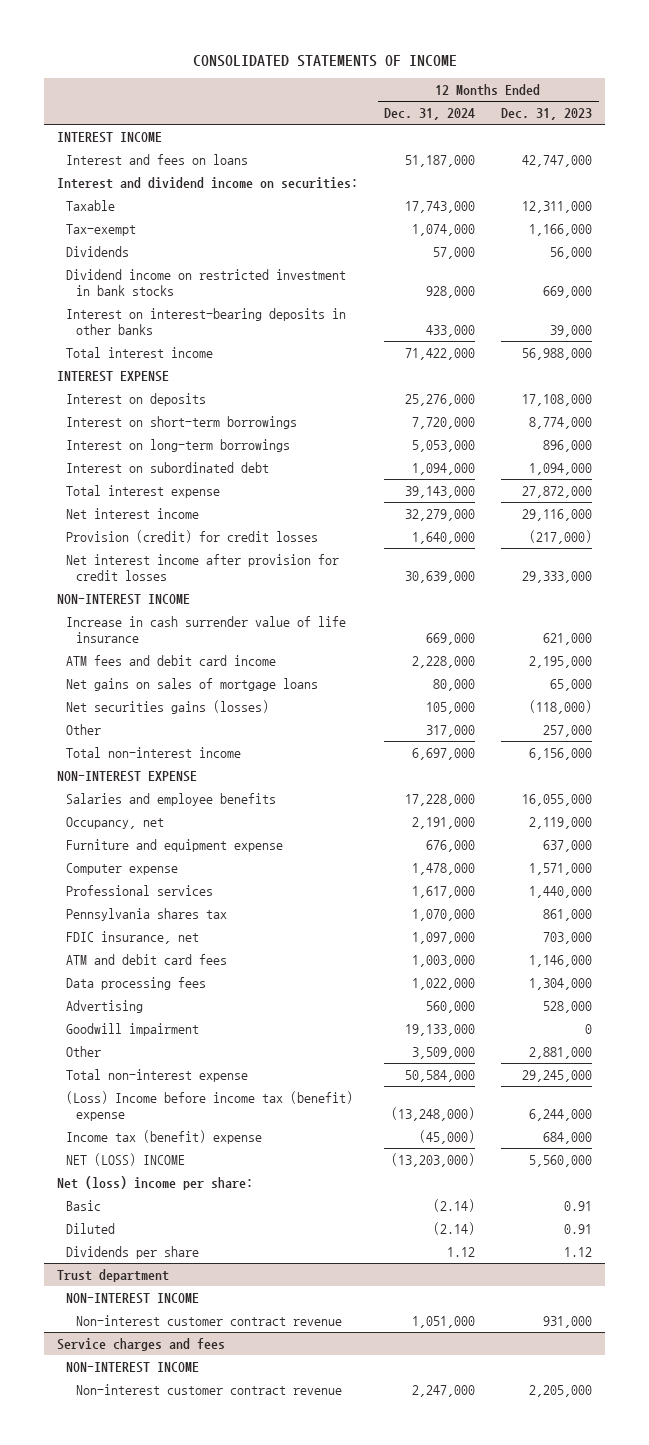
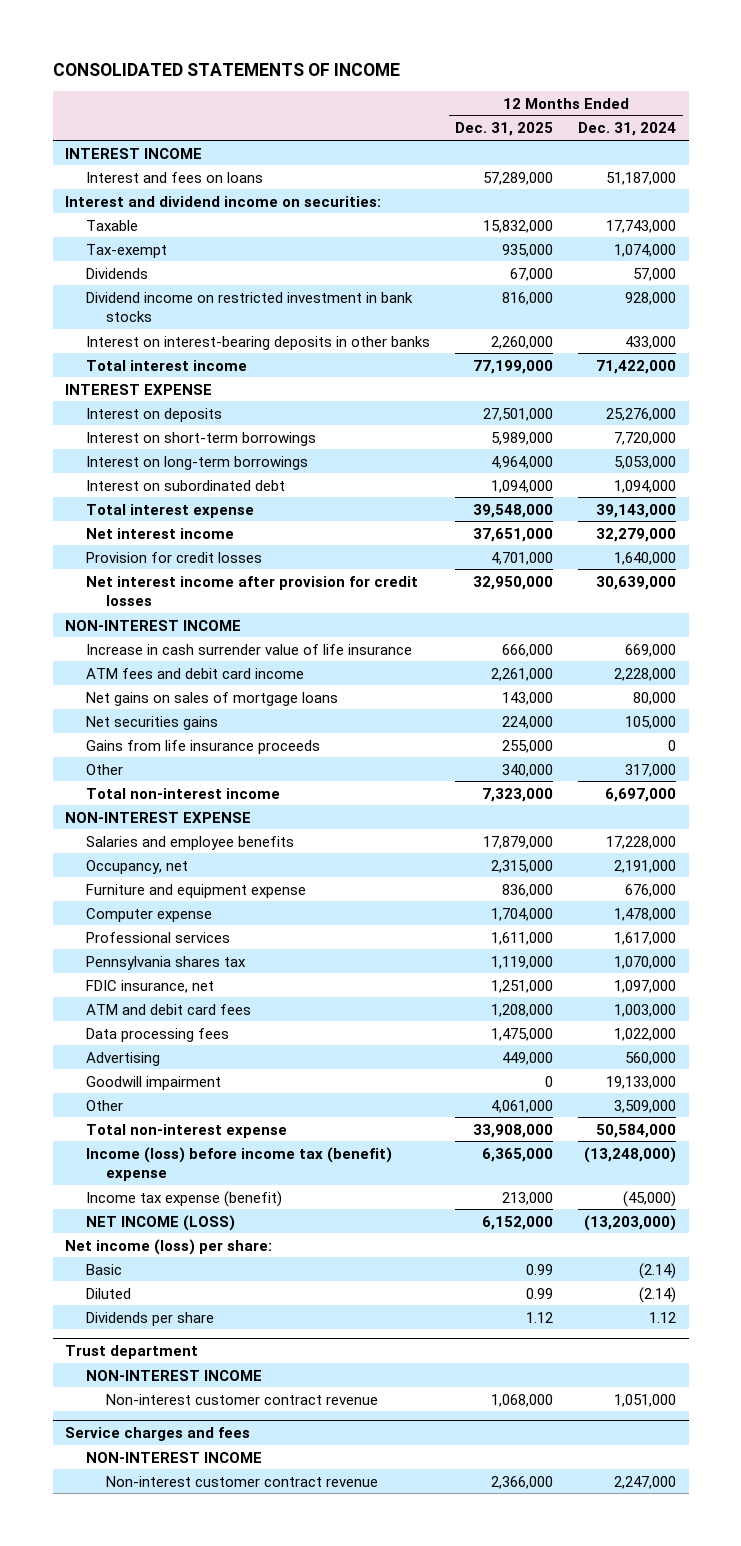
- | 12 Months Ended Dec. 31, 2024 | 12 Months Ended Dec. 31, 2023
+ | 12 Months Ended Dec. 31, 2025 | 12 Months Ended Dec. 31, 2024
- Provision (credit) for credit losses | 1,640,000 | (217,000)
+ Provision for credit losses | 4,701,000 | 1,640,000
- Net securities gains (losses) | 105,000 | (118,000)
+ Net securities gains | 224,000 | 105,000
+ Gains from life insurance proceeds | 255,000 | 0
- (Loss) Income before income tax (benefit) expense | (13,248,000) | 6,244,000
- Income tax (benefit) expense | (45,000) | 684,000
- NET (LOSS) INCOME | (13,203,000) | 5,560,000
- Net (loss) income per share:
+ Income (loss) before income tax (benefit) expense | 6,365,000 | (13,248,000)
+ Income tax expense (benefit) | 213,000 | (45,000)
+ NET INCOME (LOSS) | 6,152,000 | (13,203,000)
+ Net income (loss) per share:

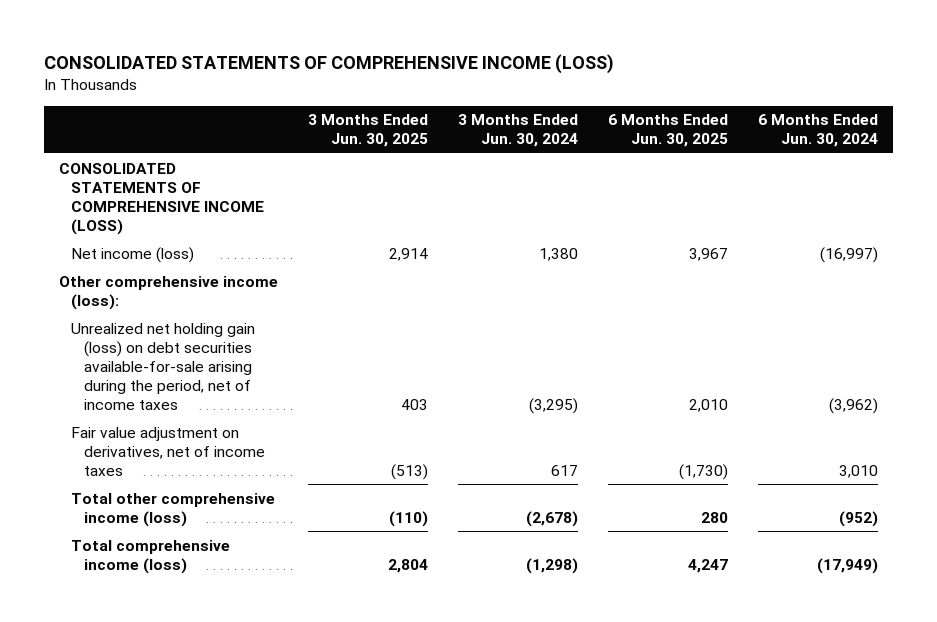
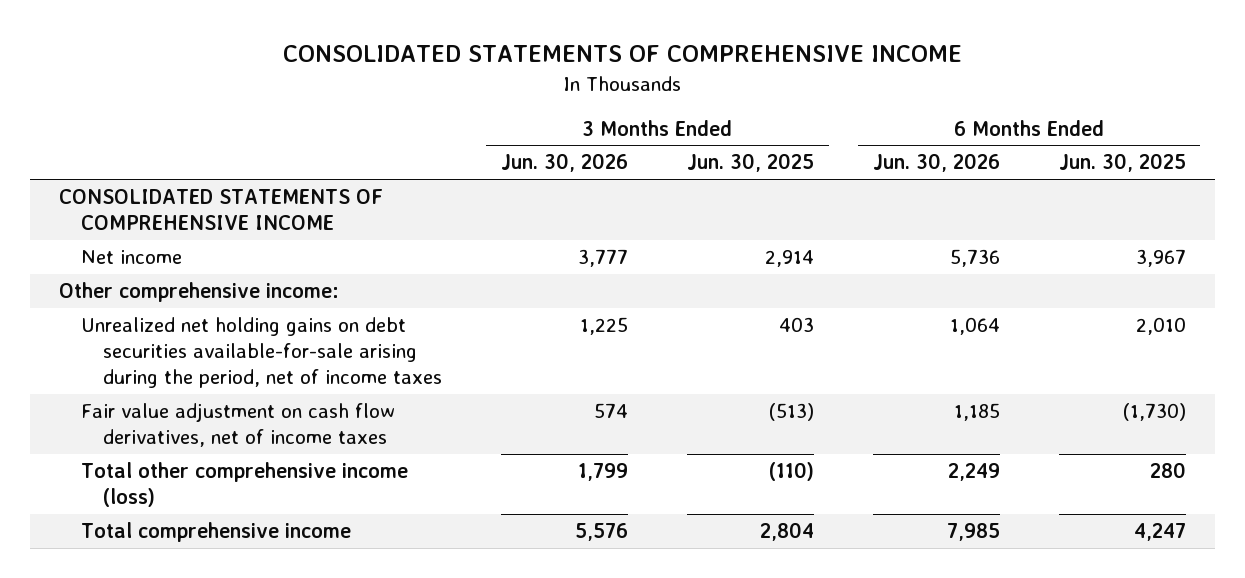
- CONSOLIDATED STATEMENTS OF COMPREHENSIVE INCOME (LOSS)
+ CONSOLIDATED STATEMENTS OF COMPREHENSIVE INCOME
- | 3 Months Ended Jun. 30, 2025 | 3 Months Ended Jun. 30, 2024 | 6 Months Ended Jun. 30, 2025 | 6 Months Ended Jun. 30, 2024
+ | 3 Months Ended Jun. 30, 2026 | 3 Months Ended Jun. 30, 2025 | 6 Months Ended Jun. 30, 2026 | 6 Months Ended Jun. 30, 2025
- CONSOLIDATED STATEMENTS OF COMPREHENSIVE INCOME (LOSS)
- Net income (loss) | 2,914 | 1,380 | 3,967 | (16,997)
- Other comprehensive income (loss):
- Unrealized net holding gain (loss) on debt securities available-for-sale arising during the period, net of income taxes | 403 | (3,295) | 2,010 | (3,962)
- Fair value adjustment on derivatives, net of income taxes | (513) | 617 | (1,730) | 3,010
+ CONSOLIDATED STATEMENTS OF COMPREHENSIVE INCOME
+ Net income | 3,777 | 2,914 | 5,736 | 3,967
+ Other comprehensive income:
+ Unrealized net holding gains on debt securities available-for-sale arising during the period, net of income taxes | 1,225 | 403 | 1,064 | 2,010
+ Fair value adjustment on cash flow derivatives, net of income taxes | 574 | (513) | 1,185 | (1,730)
- Total comprehensive income (loss) | 2,804 | (1,298) | 4,247 | (17,949)
+ Total comprehensive income | 5,576 | 2,804 | 7,985 | 4,247

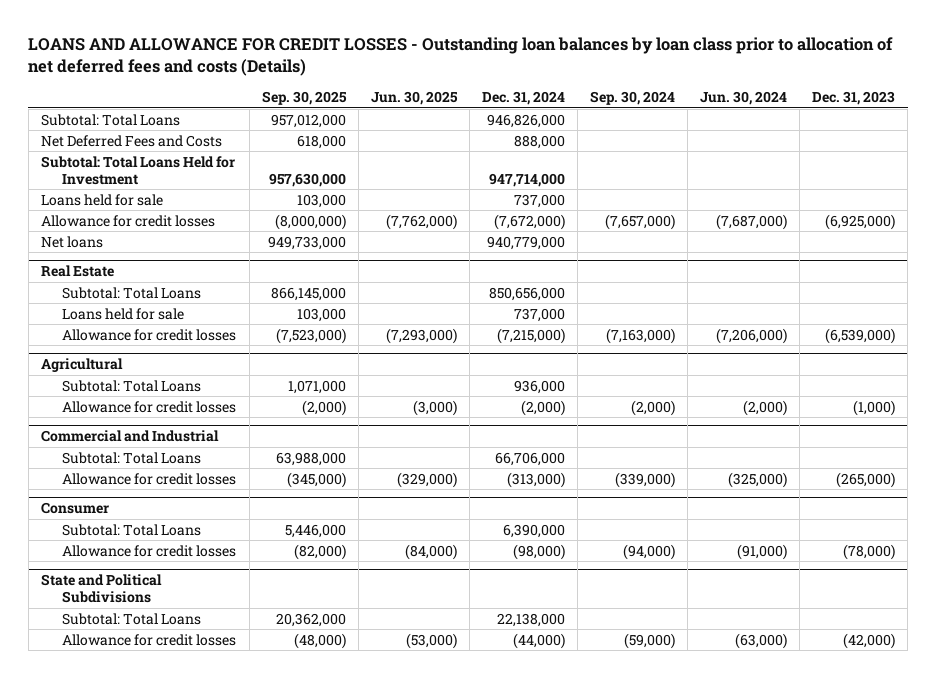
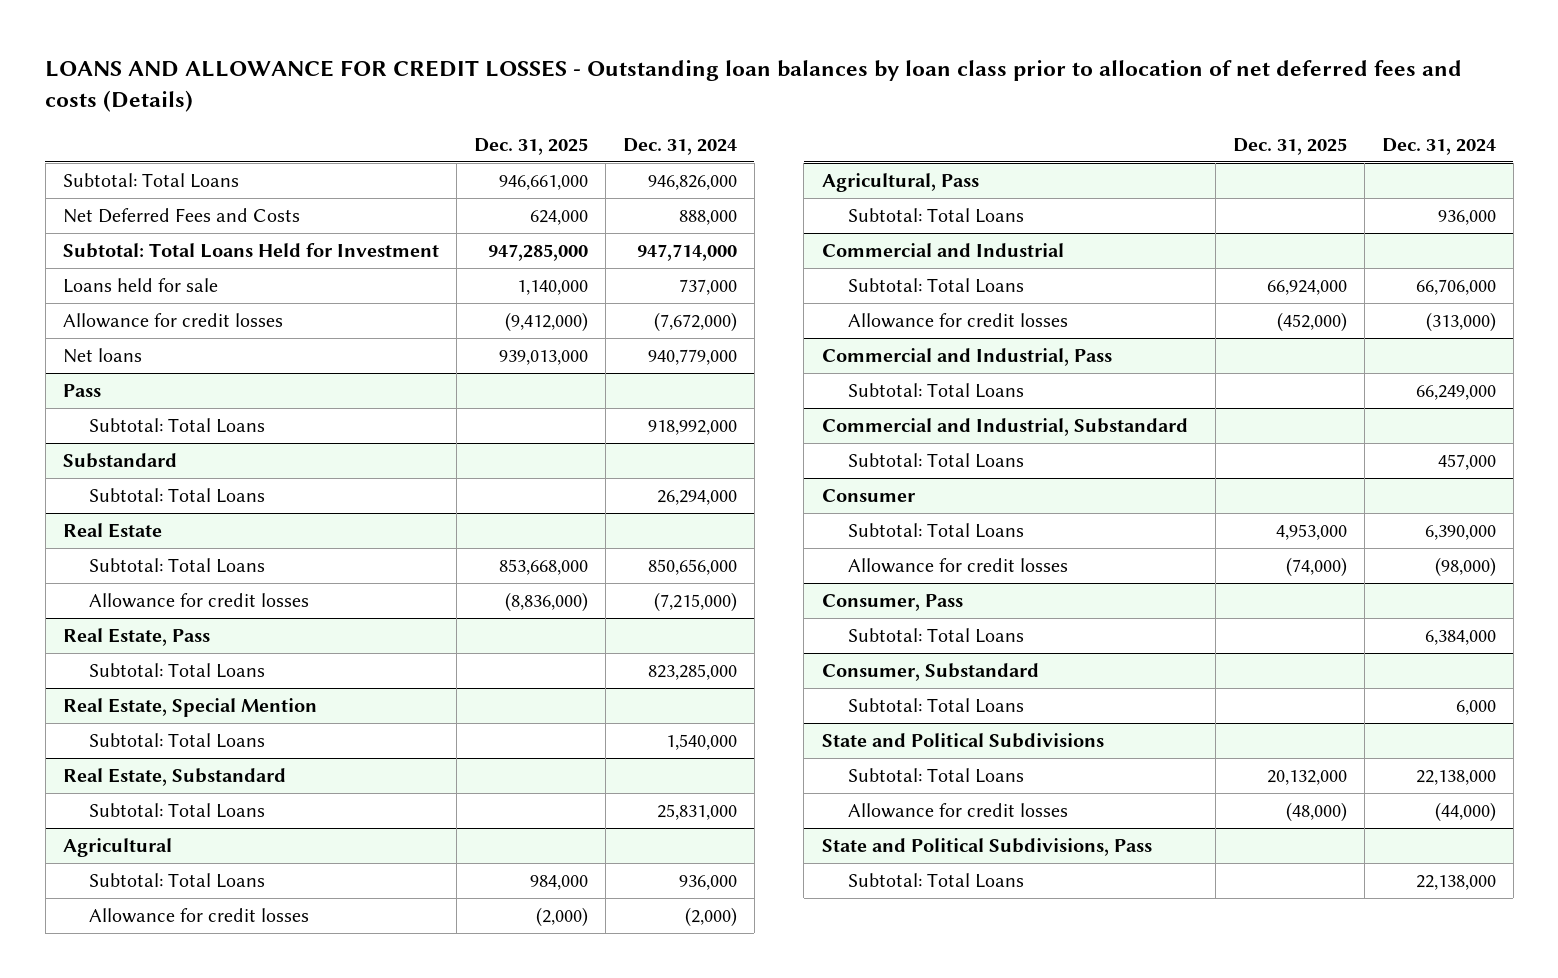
- | Sep. 30, 2025 | Jun. 30, 2025 | Dec. 31, 2024 | Sep. 30, 2024 | Jun. 30, 2024 | Dec. 31, 2023
+ | Dec. 31, 2025 | Dec. 31, 2024
+ Pass
+ Subtotal: Total Loans | | 918,992,000
+ Substandard
+ Subtotal: Total Loans | | 26,294,000
@ Real Estate
- Loans held for sale | 103,000 | | 737,000 | | |
+ Real Estate, Pass
+ Subtotal: Total Loans | | 823,285,000
+ Real Estate, Special Mention
+ Subtotal: Total Loans | | 1,540,000
+ Real Estate, Substandard
+ Subtotal: Total Loans | | 25,831,000
+ Agricultural, Pass
+ Subtotal: Total Loans | | 936,000
+ Commercial and Industrial, Pass
+ Subtotal: Total Loans | | 66,249,000
+ Commercial and Industrial, Substandard
+ Subtotal: Total Loans | | 457,000
+ Consumer, Pass
+ Subtotal: Total Loans | | 6,384,000
+ Consumer, Substandard
+ Subtotal: Total Loans | | 6,000
+ State and Political Subdivisions, Pass
+ Subtotal: Total Loans | | 22,138,000

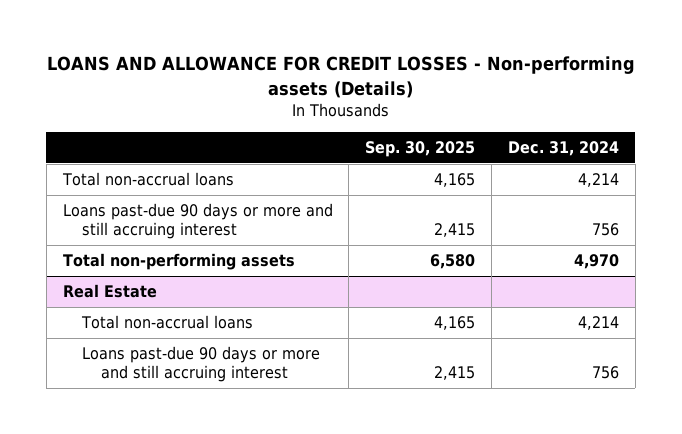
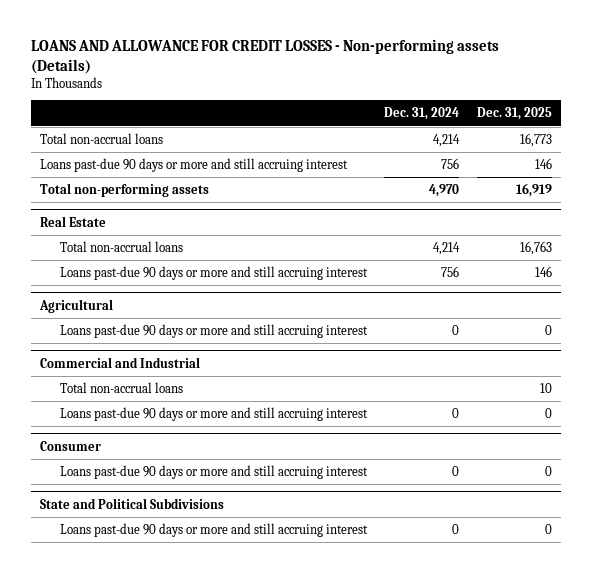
- | Sep. 30, 2025 | Dec. 31, 2024
+ | Dec. 31, 2024 | Dec. 31, 2025
+ Agricultural
+ Loans past-due 90 days or more and still accruing interest | 0 | 0
+ Commercial and Industrial
+ Total non-accrual loans | | 10
+ Loans past-due 90 days or more and still accruing interest | 0 | 0
+ Consumer
+ Loans past-due 90 days or more and still accruing interest | 0 | 0
+ State and Political Subdivisions
+ Loans past-due 90 days or more and still accruing interest | 0 | 0

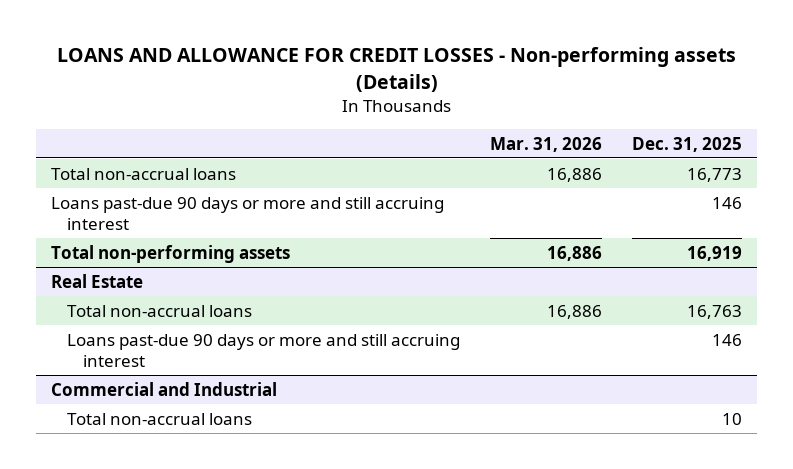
- | Dec. 31, 2024 | Dec. 31, 2025
+ | Mar. 31, 2026 | Dec. 31, 2025
- Agricultural
- Loans past-due 90 days or more and still accruing interest | 0 | 0
@ Commercial and Industrial
- Loans past-due 90 days or more and still accruing interest | 0 | 0
- Consumer
- Loans past-due 90 days or more and still accruing interest | 0 | 0
- State and Political Subdivisions
- Loans past-due 90 days or more and still accruing interest | 0 | 0

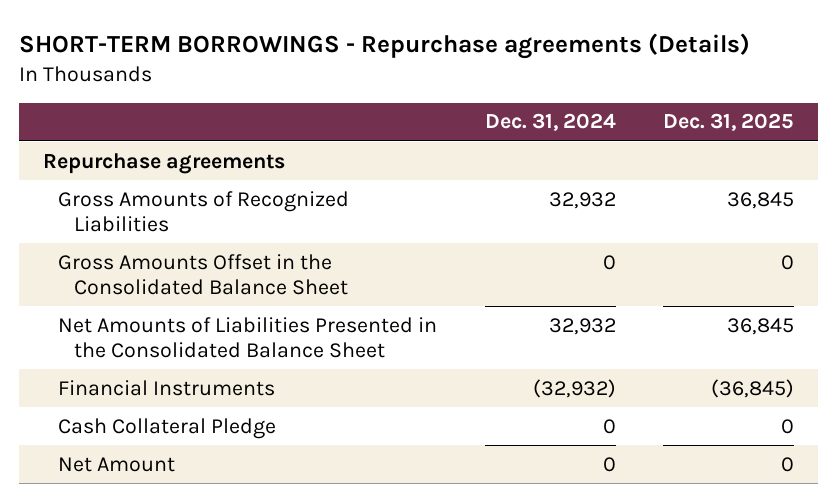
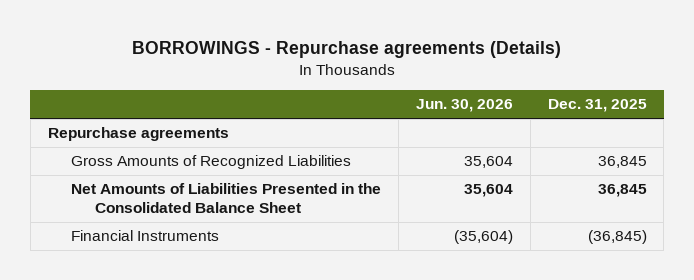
- SHORT-TERM BORROWINGS - Repurchase agreements (Details)
+ BORROWINGS - Repurchase agreements (Details)
- | Dec. 31, 2024 | Dec. 31, 2025
+ | Jun. 30, 2026 | Dec. 31, 2025
- Gross Amounts Offset in the Consolidated Balance Sheet | 0 | 0
- Cash Collateral Pledge | 0 | 0
- Net Amount | 0 | 0

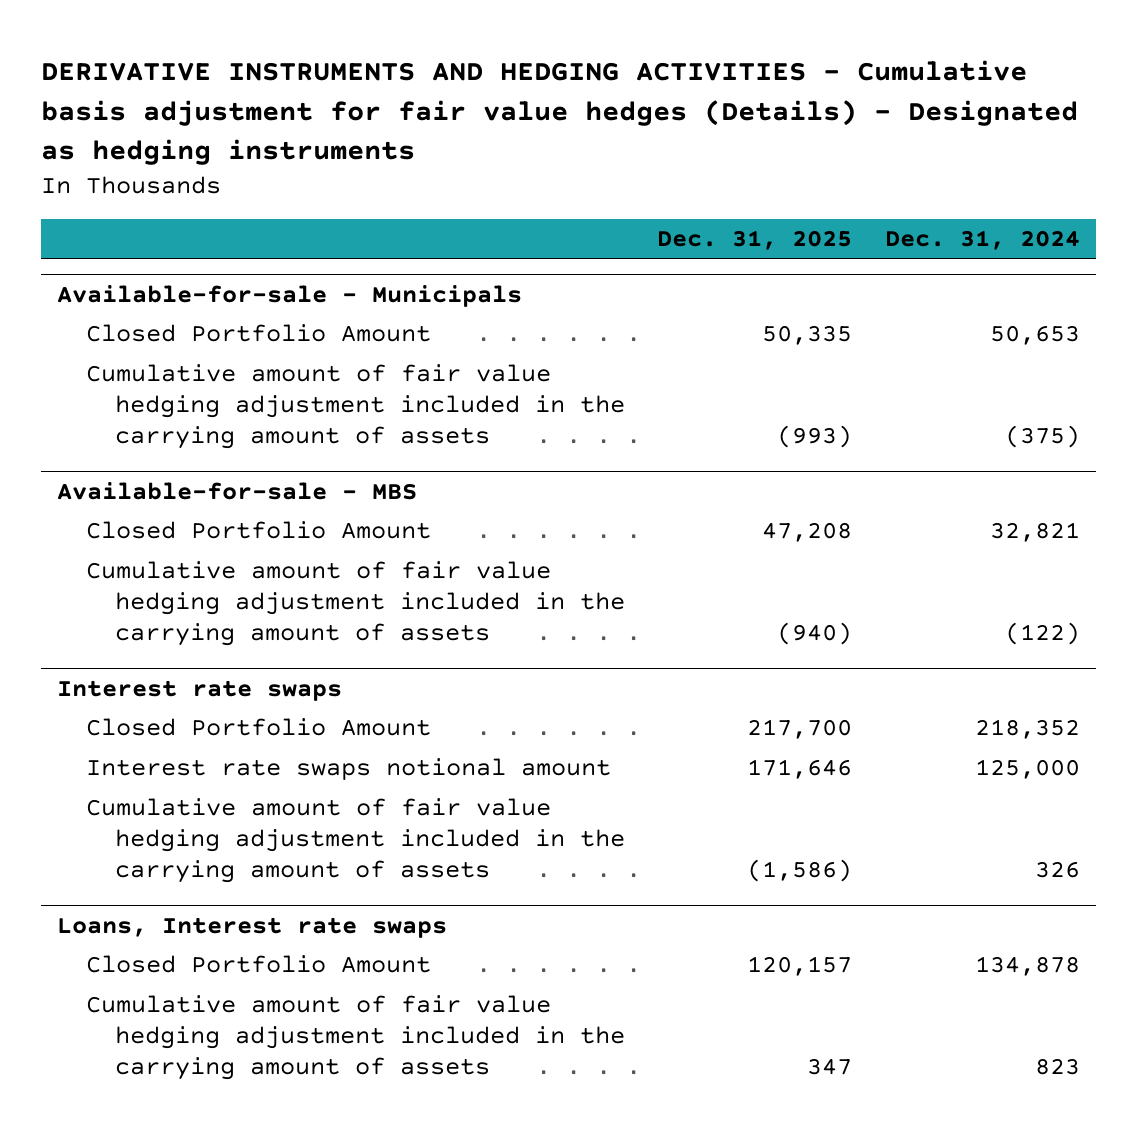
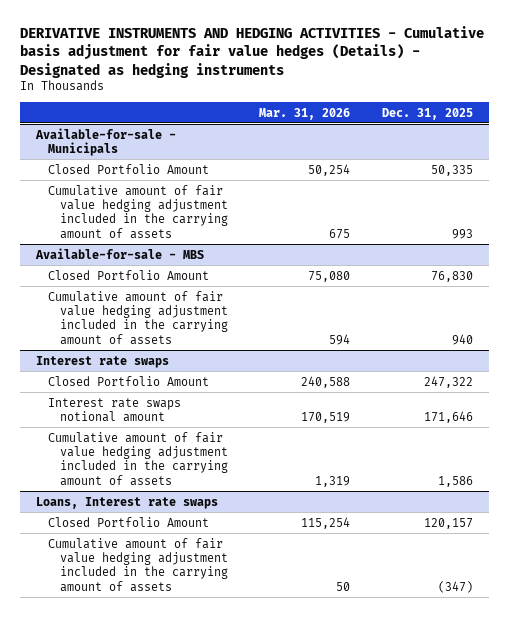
- | Dec. 31, 2025 | Dec. 31, 2024
+ | Mar. 31, 2026 | Dec. 31, 2025
@ Available-for-sale - Municipals
- Cumulative amount of fair value hedging adjustment included in the carrying amount of assets | (993) | (375)
+ Cumulative amount of fair value hedging adjustment included in the carrying amount of assets | 675 | 993
@ Available-for-sale - MBS
- Closed Portfolio Amount | 47,208 | 32,821
- Cumulative amount of fair value hedging adjustment included in the carrying amount of assets | (940) | (122)
+ Closed Portfolio Amount | 75,080 | 76,830
+ Cumulative amount of fair value hedging adjustment included in the carrying amount of assets | 594 | 940
@ Interest rate swaps
- Closed Portfolio Amount | 217,700 | 218,352
+ Closed Portfolio Amount | 240,588 | 247,322
- Cumulative amount of fair value hedging adjustment included in the carrying amount of assets | (1,586) | 326
+ Cumulative amount of fair value hedging adjustment included in the carrying amount of assets | 1,319 | 1,586
@ Loans, Interest rate swaps
- Cumulative amount of fair value hedging adjustment included in the carrying amount of assets | 347 | 823
+ Cumulative amount of fair value hedging adjustment included in the carrying amount of assets | 50 | (347)

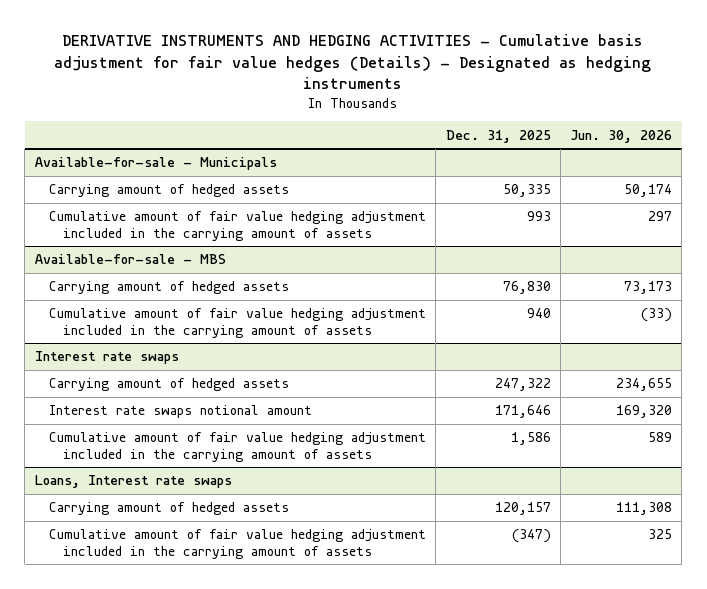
- | Mar. 31, 2026 | Dec. 31, 2025
+ | Dec. 31, 2025 | Jun. 30, 2026
@ Available-for-sale - Municipals
- Closed Portfolio Amount | 50,254 | 50,335
+ Carrying amount of hedged assets | 50,335 | 50,174
@ Available-for-sale - MBS
- Closed Portfolio Amount | 75,080 | 76,830
+ Carrying amount of hedged assets | 76,830 | 73,173
@ Interest rate swaps
- Closed Portfolio Amount | 240,588 | 247,322
+ Carrying amount of hedged assets | 247,322 | 234,655
@ Loans, Interest rate swaps
- Closed Portfolio Amount | 115,254 | 120,157
+ Carrying amount of hedged assets | 120,157 | 111,308

